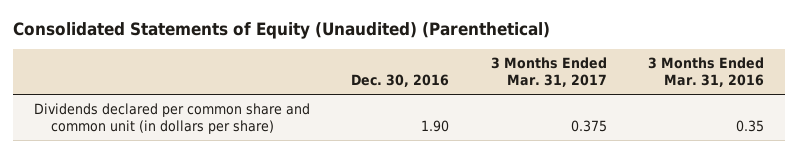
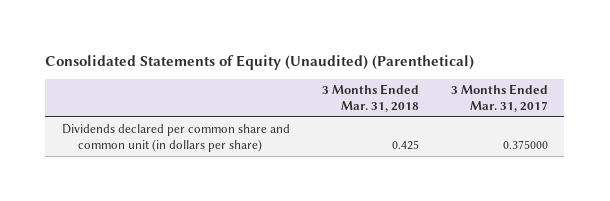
- | Dec. 30, 2016 | 3 Months Ended Mar. 31, 2017 | 3 Months Ended Mar. 31, 2016
+ | 3 Months Ended Mar. 31, 2018 | 3 Months Ended Mar. 31, 2017
- Dividends declared per common share and common unit (in dollars per share) | 1.90 | 0.375 | 0.35
+ Dividends declared per common share and common unit (in dollars per share) | 0.425 | 0.375000

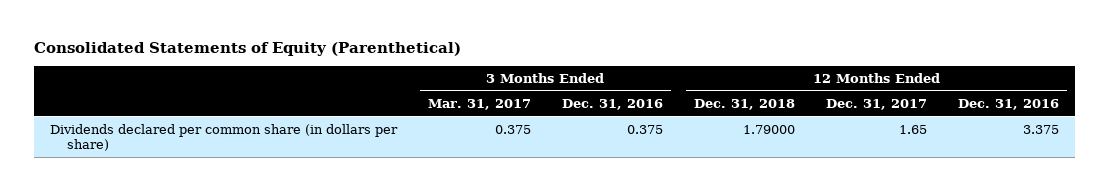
- Consolidated Statements of Equity (Unaudited) (Parenthetical)
+ Consolidated Statements of Equity (Parenthetical)
- | 3 Months Ended Mar. 31, 2018 | 3 Months Ended Mar. 31, 2017
+ | 3 Months Ended Mar. 31, 2017 | 3 Months Ended Dec. 31, 2016 | 12 Months Ended Dec. 31, 2018 | 12 Months Ended Dec. 31, 2017 | 12 Months Ended Dec. 31, 2016
- Dividends declared per common share and common unit (in dollars per share) | 0.425 | 0.375000
+ Dividends declared per common share (in dollars per share) | 0.375 | 0.375 | 1.79000 | 1.65 | 3.375

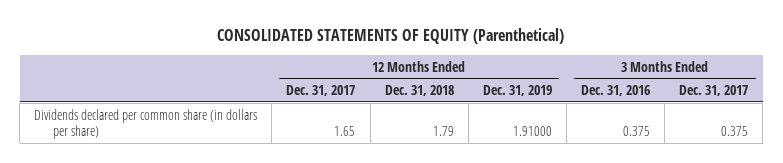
- Consolidated Statements of Equity (Parenthetical)
+ CONSOLIDATED STATEMENTS OF EQUITY (Parenthetical)
- | 3 Months Ended Mar. 31, 2017 | 3 Months Ended Dec. 31, 2016 | 12 Months Ended Dec. 31, 2018 | 12 Months Ended Dec. 31, 2017 | 12 Months Ended Dec. 31, 2016
+ | 12 Months Ended Dec. 31, 2017 | 12 Months Ended Dec. 31, 2018 | 12 Months Ended Dec. 31, 2019 | 3 Months Ended Dec. 31, 2016 | 3 Months Ended Dec. 31, 2017
- Dividends declared per common share (in dollars per share) | 0.375 | 0.375 | 1.79000 | 1.65 | 3.375
+ Dividends declared per common share (in dollars per share) | 1.65 | 1.79 | 1.91000 | 0.375 | 0.375

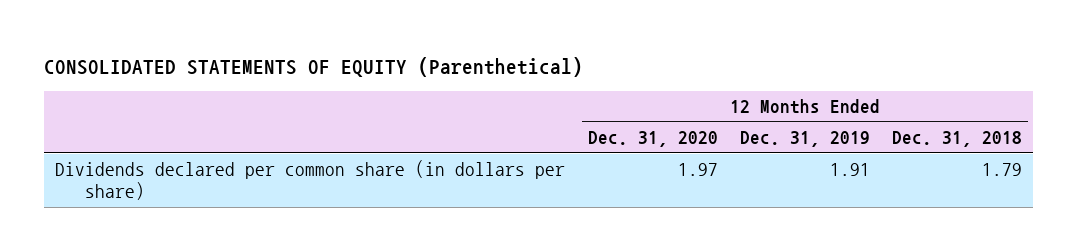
- | 12 Months Ended Dec. 31, 2017 | 12 Months Ended Dec. 31, 2018 | 12 Months Ended Dec. 31, 2019 | 3 Months Ended Dec. 31, 2016 | 3 Months Ended Dec. 31, 2017
+ | 12 Months Ended Dec. 31, 2020 | 12 Months Ended Dec. 31, 2019 | 12 Months Ended Dec. 31, 2018
- Dividends declared per common share (in dollars per share) | 1.65 | 1.79 | 1.91000 | 0.375 | 0.375
+ Dividends declared per common share (in dollars per share) | 1.97 | 1.91 | 1.79

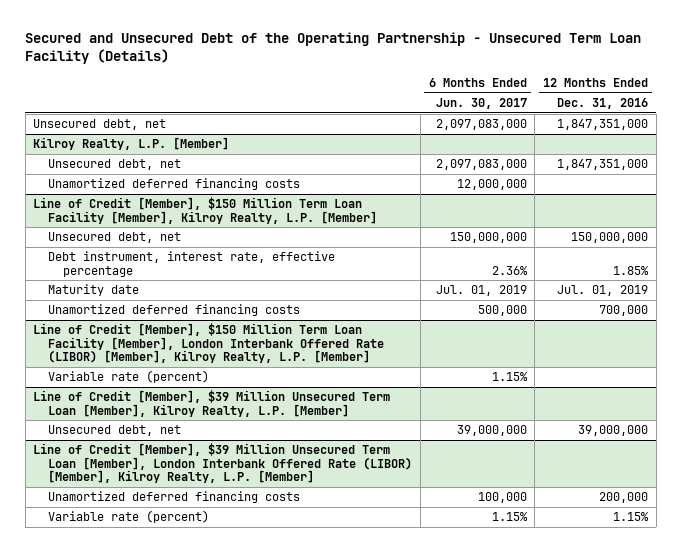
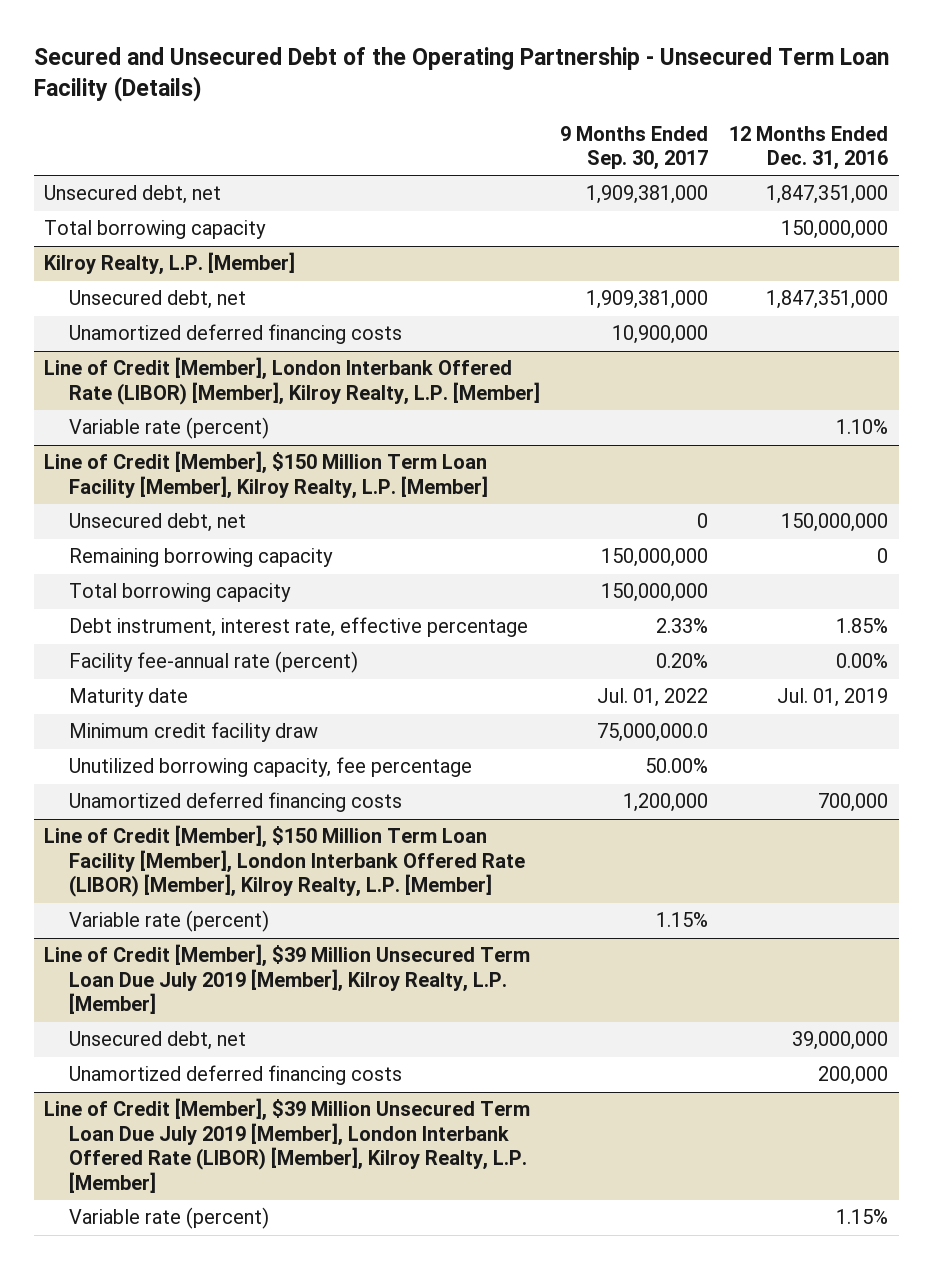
- | 6 Months Ended Jun. 30, 2017 | 12 Months Ended Dec. 31, 2016
+ | 9 Months Ended Sep. 30, 2017 | 12 Months Ended Dec. 31, 2016
+ Total borrowing capacity | | 150,000,000
+ Line of Credit [Member], London Interbank Offered Rate (LIBOR) [Member], Kilroy Realty, L.P. [Member]
+ Variable rate (percent) | | 1.10%
@ Line of Credit [Member], $150 Million Term Loan Facility [Member], Kilroy Realty, L.P. [Member]
+ Remaining borrowing capacity | 150,000,000 | 0
+ Total borrowing capacity | 150,000,000 |
+ Facility fee-annual rate (percent) | 0.20% | 0.00%
+ Minimum credit facility draw | 75,000,000.0 |
+ Unutilized borrowing capacity, fee percentage | 50.00% |
- Line of Credit [Member], $39 Million Unsecured Term Loan [Member], Kilroy Realty, L.P. [Member]
+ Line of Credit [Member], $39 Million Unsecured Term Loan Due July 2019 [Member], Kilroy Realty, L.P. [Member]
- Line of Credit [Member], $39 Million Unsecured Term Loan [Member], London Interbank Offered Rate (LIBOR) [Member], Kilroy Realty, L.P. [Member]
+ Line of Credit [Member], $39 Million Unsecured Term Loan Due July 2019 [Member], London Interbank Offered Rate (LIBOR) [Member], Kilroy Realty, L.P. [Member]

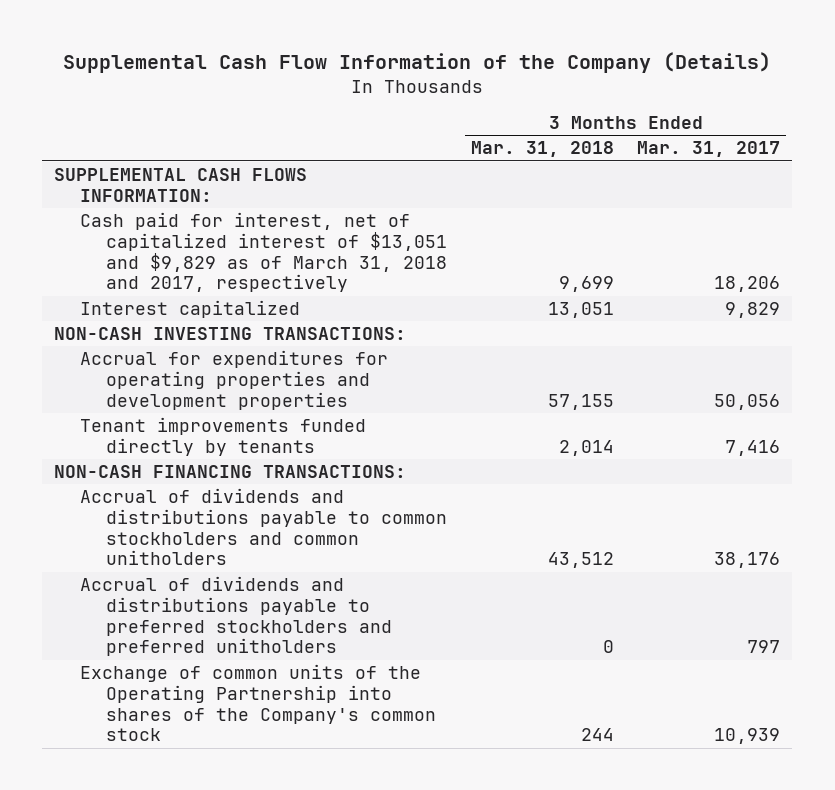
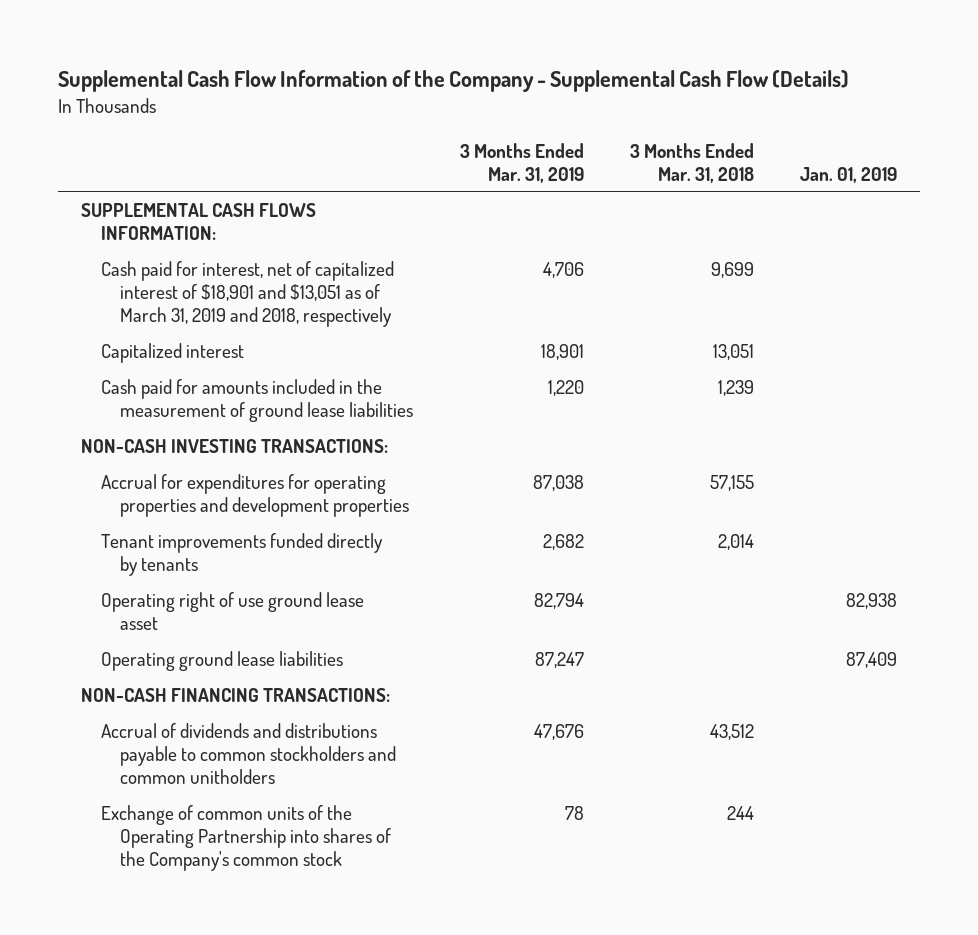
- Supplemental Cash Flow Information of the Company (Details)
+ Supplemental Cash Flow Information of the Company - Supplemental Cash Flow (Details)
- | 3 Months Ended Mar. 31, 2018 | 3 Months Ended Mar. 31, 2017
+ | 3 Months Ended Mar. 31, 2019 | 3 Months Ended Mar. 31, 2018 | Jan. 01, 2019
- Cash paid for interest, net of capitalized interest of $13,051 and $9,829 as of March 31, 2018 and 2017, respectively | 9,699 | 18,206
- Interest capitalized | 13,051 | 9,829
+ Cash paid for interest, net of capitalized interest of $18,901 and $13,051 as of March 31, 2019 and 2018, respectively | 4,706 | 9,699 |
+ Capitalized interest | 18,901 | 13,051 |
+ Cash paid for amounts included in the measurement of ground lease liabilities | 1,220 | 1,239 |
+ Operating right of use ground lease asset | 82,794 | | 82,938
+ Operating ground lease liabilities | 87,247 | | 87,409
- Accrual of dividends and distributions payable to preferred stockholders and preferred unitholders | 0 | 797

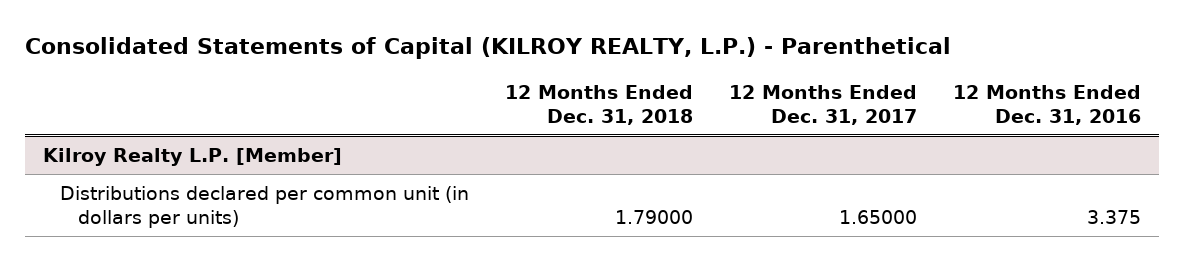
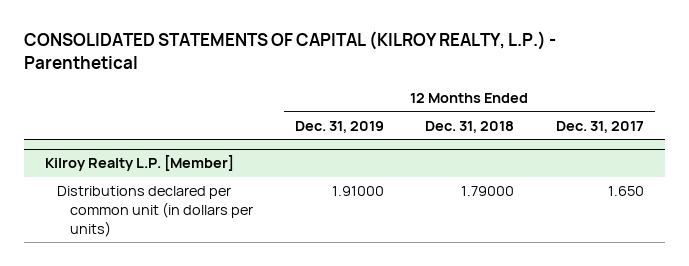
- Consolidated Statements of Capital (KILROY REALTY, L.P.) - Parenthetical
+ CONSOLIDATED STATEMENTS OF CAPITAL (KILROY REALTY, L.P.) - Parenthetical
- | 12 Months Ended Dec. 31, 2018 | 12 Months Ended Dec. 31, 2017 | 12 Months Ended Dec. 31, 2016
+ | 12 Months Ended Dec. 31, 2019 | 12 Months Ended Dec. 31, 2018 | 12 Months Ended Dec. 31, 2017
@ Kilroy Realty L.P. [Member]
- Distributions declared per common unit (in dollars per units) | 1.79000 | 1.65000 | 3.375
+ Distributions declared per common unit (in dollars per units) | 1.91000 | 1.79000 | 1.650

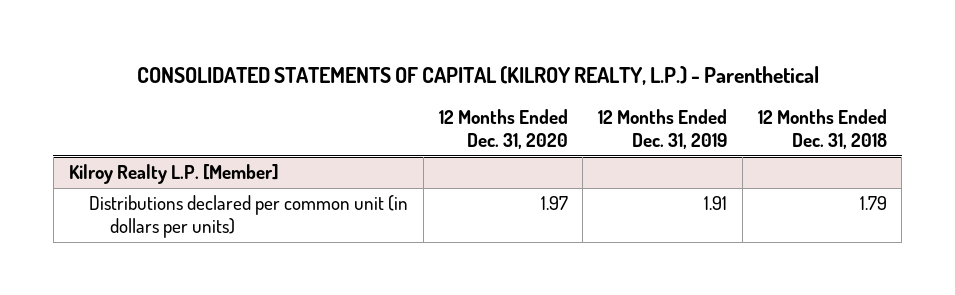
- | 12 Months Ended Dec. 31, 2019 | 12 Months Ended Dec. 31, 2018 | 12 Months Ended Dec. 31, 2017
+ | 12 Months Ended Dec. 31, 2020 | 12 Months Ended Dec. 31, 2019 | 12 Months Ended Dec. 31, 2018
@ Kilroy Realty L.P. [Member]
- Distributions declared per common unit (in dollars per units) | 1.91000 | 1.79000 | 1.650
+ Distributions declared per common unit (in dollars per units) | 1.97 | 1.91 | 1.79

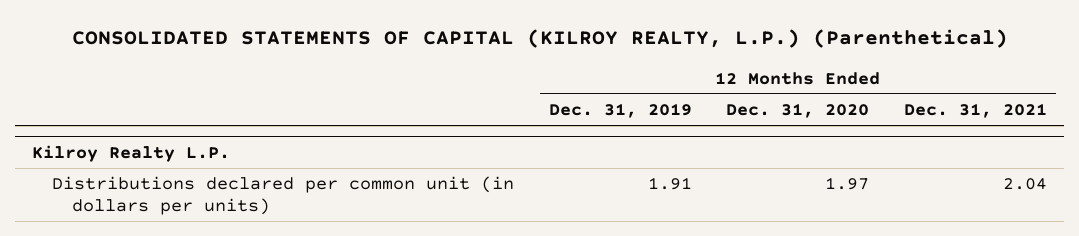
- CONSOLIDATED STATEMENTS OF CAPITAL (KILROY REALTY, L.P.) - Parenthetical
+ CONSOLIDATED STATEMENTS OF CAPITAL (KILROY REALTY, L.P.) (Parenthetical)
- | 12 Months Ended Dec. 31, 2020 | 12 Months Ended Dec. 31, 2019 | 12 Months Ended Dec. 31, 2018
+ | 12 Months Ended Dec. 31, 2019 | 12 Months Ended Dec. 31, 2020 | 12 Months Ended Dec. 31, 2021
- Kilroy Realty L.P. [Member]
+ Kilroy Realty L.P.

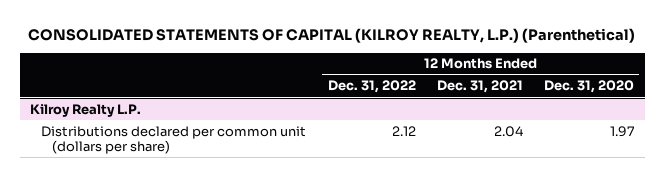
- | 12 Months Ended Dec. 31, 2019 | 12 Months Ended Dec. 31, 2020 | 12 Months Ended Dec. 31, 2021
+ | 12 Months Ended Dec. 31, 2022 | 12 Months Ended Dec. 31, 2021 | 12 Months Ended Dec. 31, 2020
@ Kilroy Realty L.P.
- Distributions declared per common unit (in dollars per units) | 1.91 | 1.97 | 2.04
+ Distributions declared per common unit (dollars per share) | 2.12 | 2.04 | 1.97

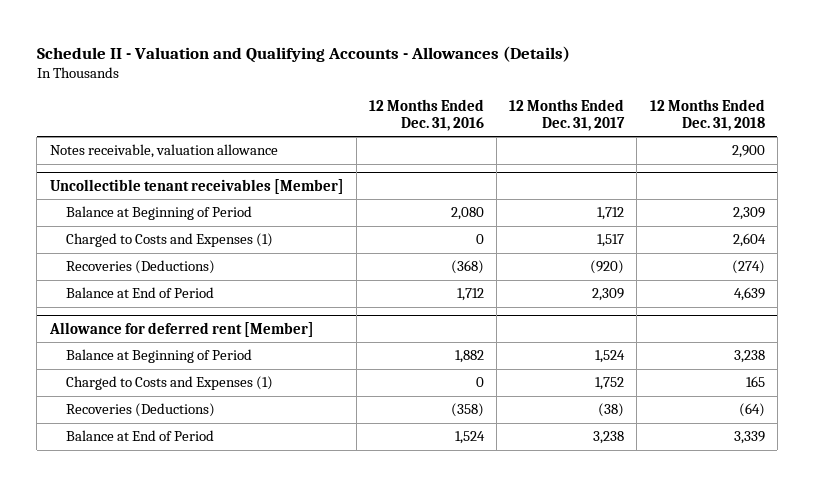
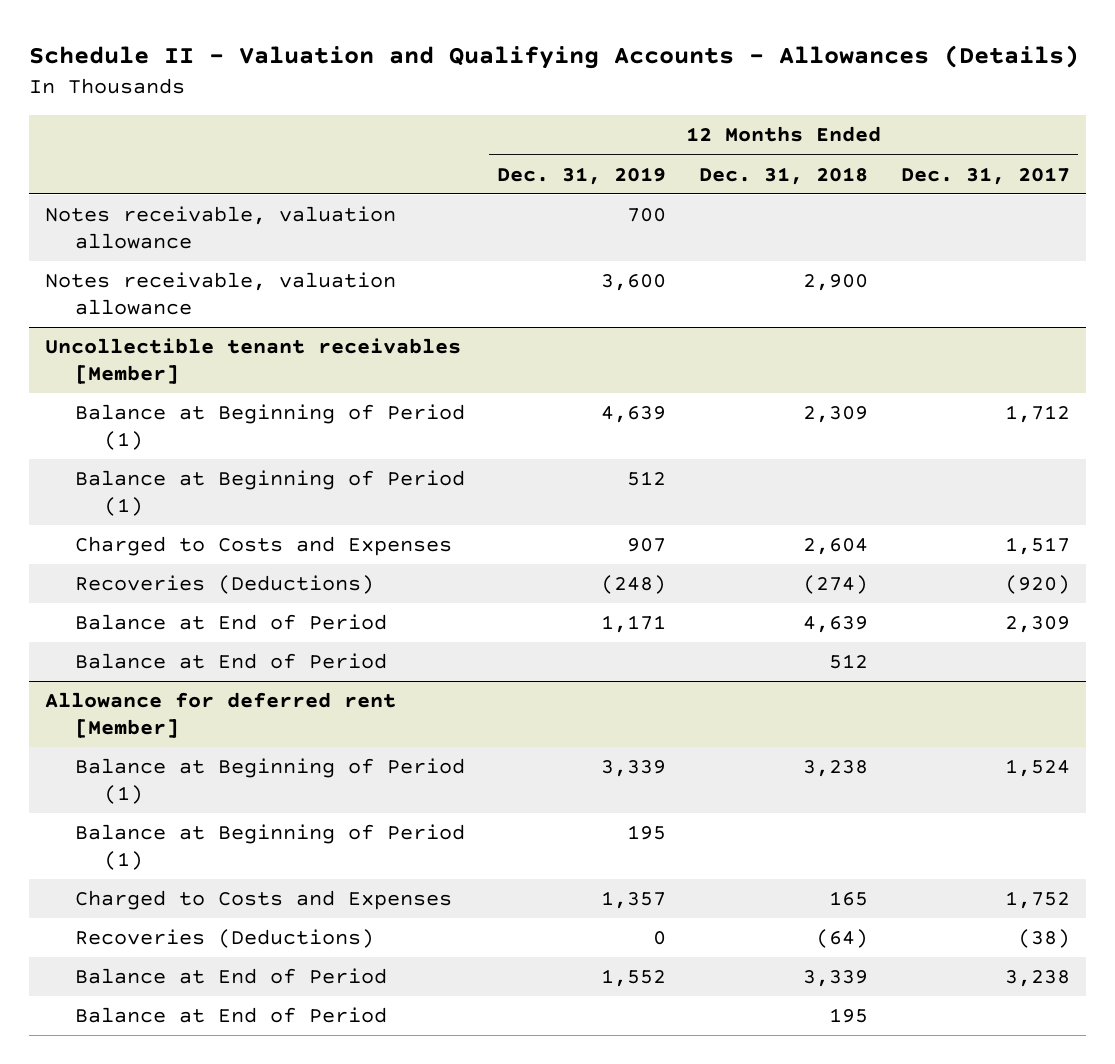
- | 12 Months Ended Dec. 31, 2016 | 12 Months Ended Dec. 31, 2017 | 12 Months Ended Dec. 31, 2018
+ | 12 Months Ended Dec. 31, 2019 | 12 Months Ended Dec. 31, 2018 | 12 Months Ended Dec. 31, 2017
+ Notes receivable, valuation allowance | 700 | |
@ Uncollectible tenant receivables [Member]
- Balance at Beginning of Period | 2,080 | 1,712 | 2,309
- Charged to Costs and Expenses (1) | 0 | 1,517 | 2,604
+ Balance at Beginning of Period (1) | 4,639 | 2,309 | 1,712
+ Balance at Beginning of Period (1) | 512 | |
+ Charged to Costs and Expenses | 907 | 2,604 | 1,517
+ Balance at End of Period | | 512 |
@ Allowance for deferred rent [Member]
- Balance at Beginning of Period | 1,882 | 1,524 | 3,238
- Charged to Costs and Expenses (1) | 0 | 1,752 | 165
+ Balance at Beginning of Period (1) | 3,339 | 3,238 | 1,524
+ Balance at Beginning of Period (1) | 195 | |
+ Charged to Costs and Expenses | 1,357 | 165 | 1,752
+ Balance at End of Period | | 195 |

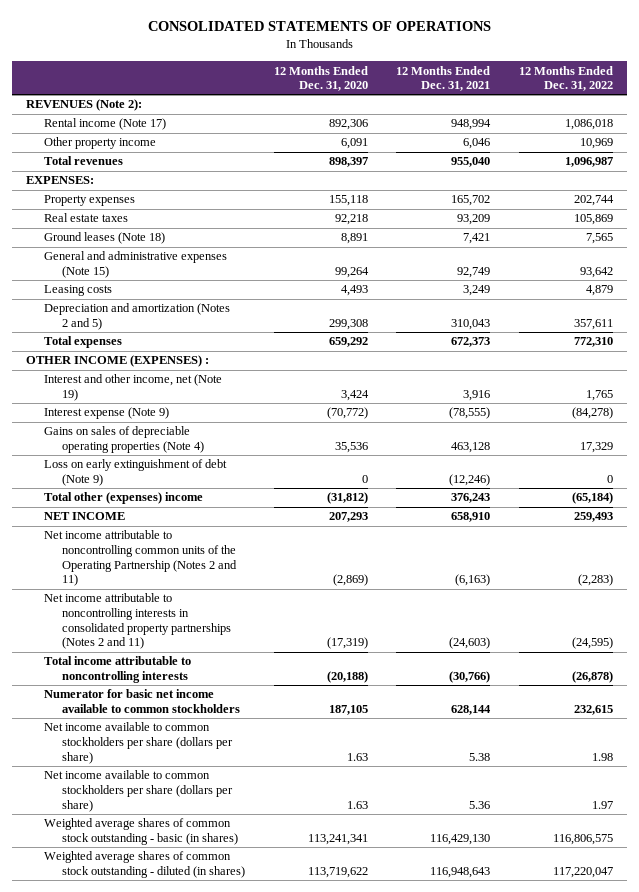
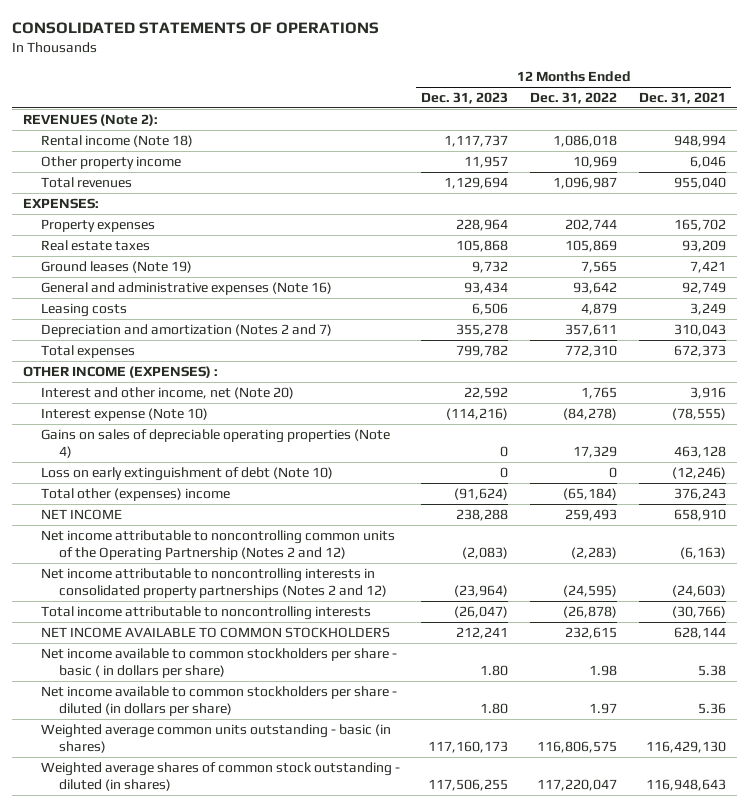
- | 12 Months Ended Dec. 31, 2020 | 12 Months Ended Dec. 31, 2021 | 12 Months Ended Dec. 31, 2022
+ | 12 Months Ended Dec. 31, 2023 | 12 Months Ended Dec. 31, 2022 | 12 Months Ended Dec. 31, 2021
- Rental income (Note 17) | 892,306 | 948,994 | 1,086,018
+ Rental income (Note 18) | 1,117,737 | 1,086,018 | 948,994
- Ground leases (Note 18) | 8,891 | 7,421 | 7,565
- General and administrative expenses (Note 15) | 99,264 | 92,749 | 93,642
+ Ground leases (Note 19) | 9,732 | 7,565 | 7,421
+ General and administrative expenses (Note 16) | 93,434 | 93,642 | 92,749
- Depreciation and amortization (Notes 2 and 5) | 299,308 | 310,043 | 357,611
+ Depreciation and amortization (Notes 2 and 7) | 355,278 | 357,611 | 310,043
- Interest and other income, net (Note 19) | 3,424 | 3,916 | 1,765
- Interest expense (Note 9) | (70,772) | (78,555) | (84,278)
+ Interest and other income, net (Note 20) | 22,592 | 1,765 | 3,916
+ Interest expense (Note 10) | (114,216) | (84,278) | (78,555)
- Loss on early extinguishment of debt (Note 9) | 0 | (12,246) | 0
+ Loss on early extinguishment of debt (Note 10) | 0 | 0 | (12,246)
- Net income attributable to noncontrolling common units of the Operating Partnership (Notes 2 and 11) | (2,869) | (6,163) | (2,283)
- Net income attributable to noncontrolling interests in consolidated property partnerships (Notes 2 and 11) | (17,319) | (24,603) | (24,595)
+ Net income attributable to noncontrolling common units of the Operating Partnership (Notes 2 and 12) | (2,083) | (2,283) | (6,163)
+ Net income attributable to noncontrolling interests in consolidated property partnerships (Notes 2 and 12) | (23,964) | (24,595) | (24,603)
- Numerator for basic net income available to common stockholders | 187,105 | 628,144 | 232,615
- Net income available to common stockholders per share (dollars per share) | 1.63 | 5.38 | 1.98
- Net income available to common stockholders per share (dollars per share) | 1.63 | 5.36 | 1.97
- Weighted average shares of common stock outstanding - basic (in shares) | 113,241,341 | 116,429,130 | 116,806,575
+ NET INCOME AVAILABLE TO COMMON STOCKHOLDERS | 212,241 | 232,615 | 628,144
+ Net income available to common stockholders per share - basic ( in dollars per share) | 1.80 | 1.98 | 5.38
+ Net income available to common stockholders per share - diluted (in dollars per share) | 1.80 | 1.97 | 5.36
+ Weighted average common units outstanding - basic (in shares) | 117,160,173 | 116,806,575 | 116,429,130

